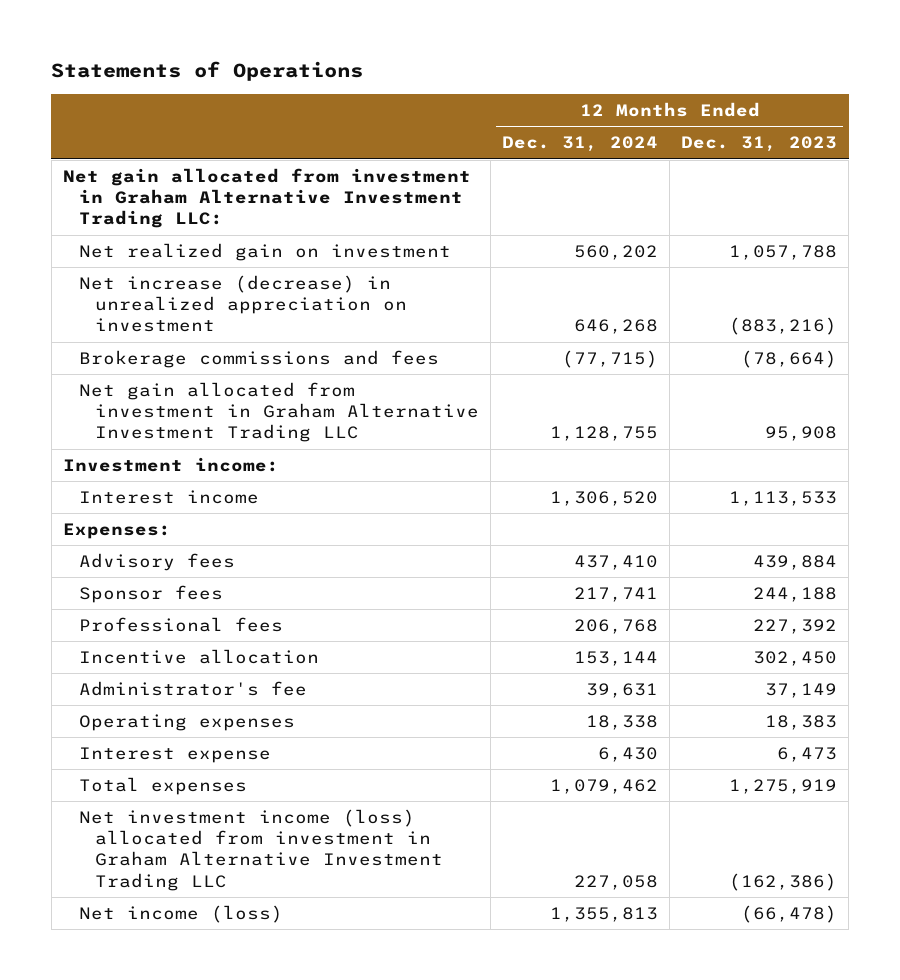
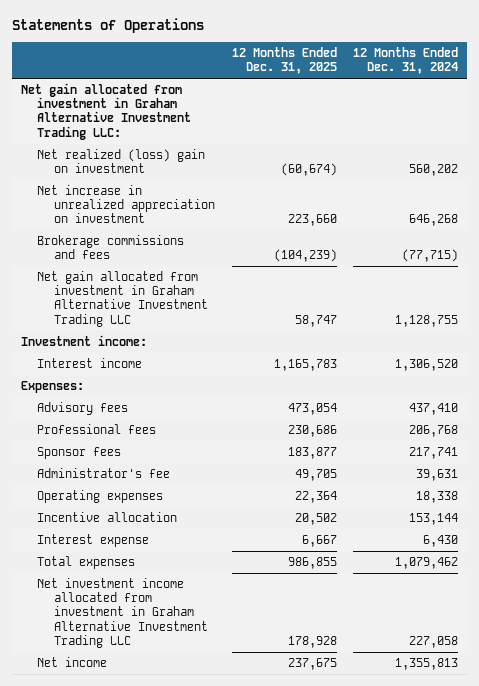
- | 12 Months Ended Dec. 31, 2024 | 12 Months Ended Dec. 31, 2023
+ | 12 Months Ended Dec. 31, 2025 | 12 Months Ended Dec. 31, 2024
- Net realized gain on investment | 560,202 | 1,057,788
- Net increase (decrease) in unrealized appreciation on investment | 646,268 | (883,216)
+ Net realized (loss) gain on investment | (60,674) | 560,202
+ Net increase in unrealized appreciation on investment | 223,660 | 646,268
moved down: Sponsor fees | 183,877 | 217,741
moved down: Incentive allocation | 20,502 | 153,144
- Net investment income (loss) allocated from investment in Graham Alternative Investment Trading LLC | 227,058 | (162,386)
- Net income (loss) | 1,355,813 | (66,478)
+ Net investment income allocated from investment in Graham Alternative Investment Trading LLC | 178,928 | 227,058
+ Net income | 237,675 | 1,355,813

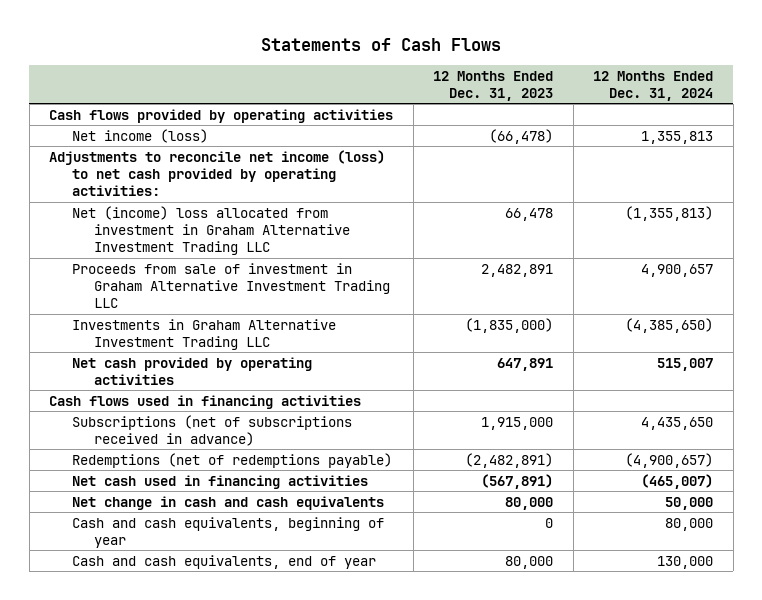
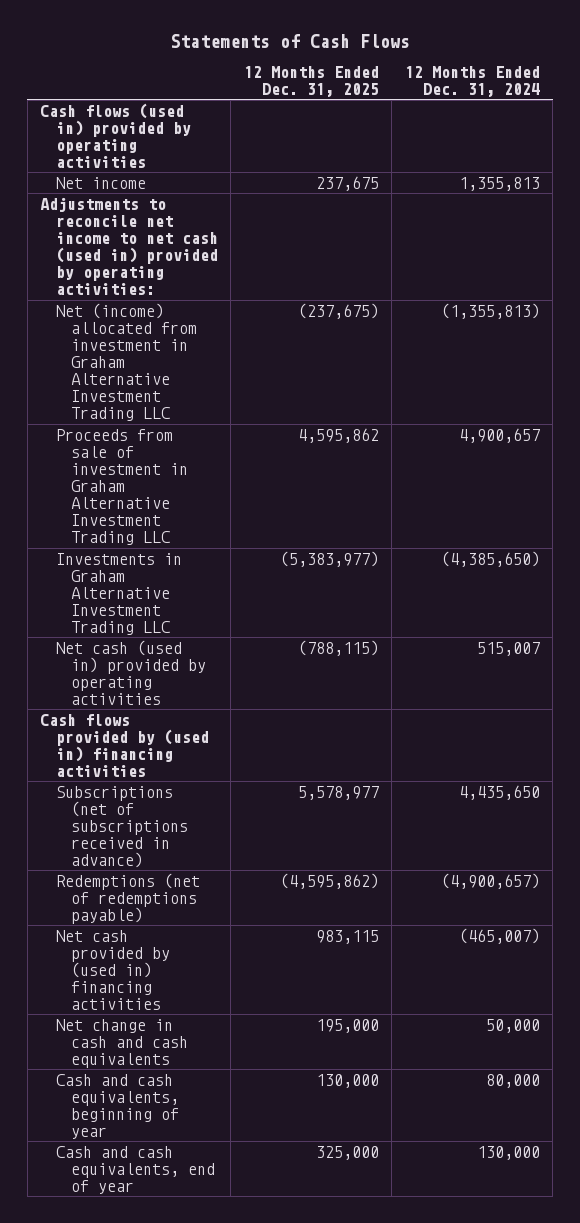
- | 12 Months Ended Dec. 31, 2023 | 12 Months Ended Dec. 31, 2024
+ | 12 Months Ended Dec. 31, 2025 | 12 Months Ended Dec. 31, 2024
- Cash flows provided by operating activities
- Net income (loss) | (66,478) | 1,355,813
- Adjustments to reconcile net income (loss) to net cash provided by operating activities:
- Net (income) loss allocated from investment in Graham Alternative Investment Trading LLC | 66,478 | (1,355,813)
+ Cash flows (used in) provided by operating activities
+ Net income | 237,675 | 1,355,813
+ Adjustments to reconcile net income to net cash (used in) provided by operating activities:
+ Net (income) allocated from investment in Graham Alternative Investment Trading LLC | (237,675) | (1,355,813)
- Net cash provided by operating activities | 647,891 | 515,007
- Cash flows used in financing activities
+ Net cash (used in) provided by operating activities | (788,115) | 515,007
+ Cash flows provided by (used in) financing activities
- Net cash used in financing activities | (567,891) | (465,007)
+ Net cash provided by (used in) financing activities | 983,115 | (465,007)

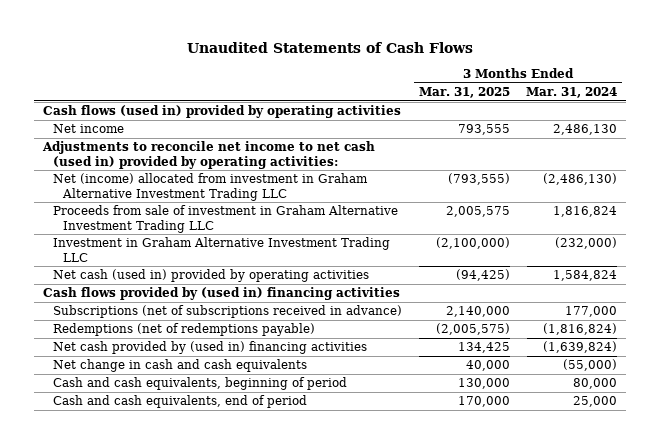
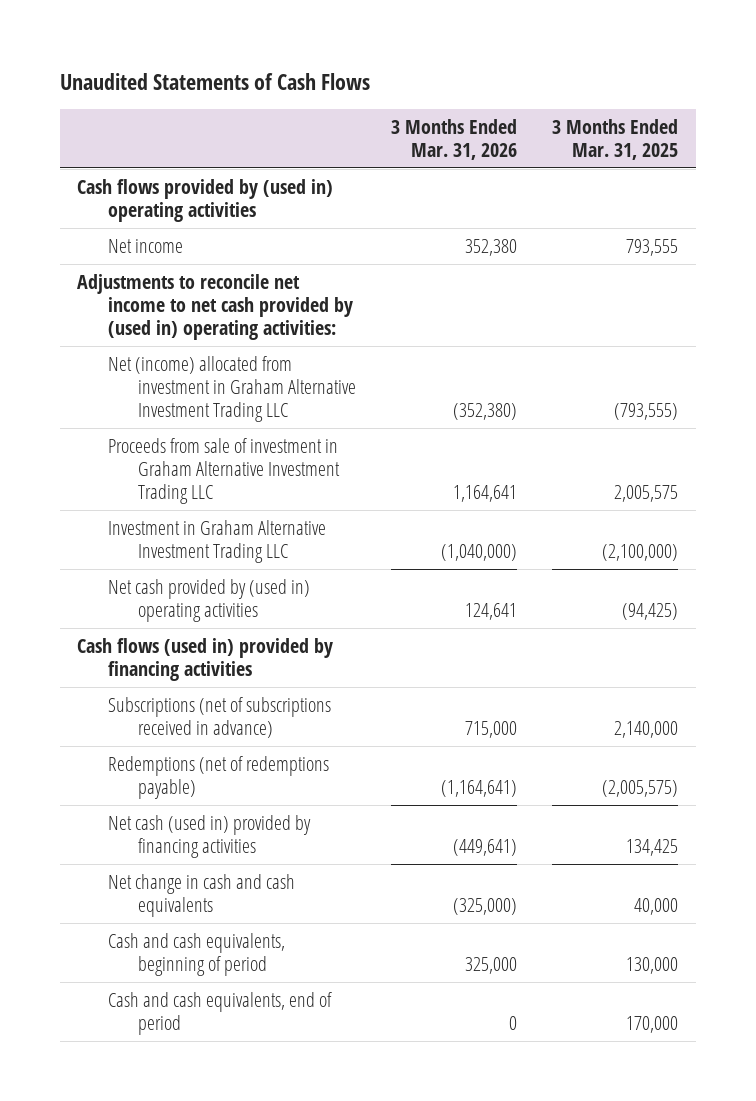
- | 3 Months Ended Mar. 31, 2025 | 3 Months Ended Mar. 31, 2024
+ | 3 Months Ended Mar. 31, 2026 | 3 Months Ended Mar. 31, 2025
- Cash flows (used in) provided by operating activities
+ Cash flows provided by (used in) operating activities
- Adjustments to reconcile net income to net cash (used in) provided by operating activities:
+ Adjustments to reconcile net income to net cash provided by (used in) operating activities:
- Net cash (used in) provided by operating activities | (94,425) | 1,584,824
- Cash flows provided by (used in) financing activities
+ Net cash provided by (used in) operating activities | 124,641 | (94,425)
+ Cash flows (used in) provided by financing activities
- Net cash provided by (used in) financing activities | 134,425 | (1,639,824)
+ Net cash (used in) provided by financing activities | (449,641) | 134,425

